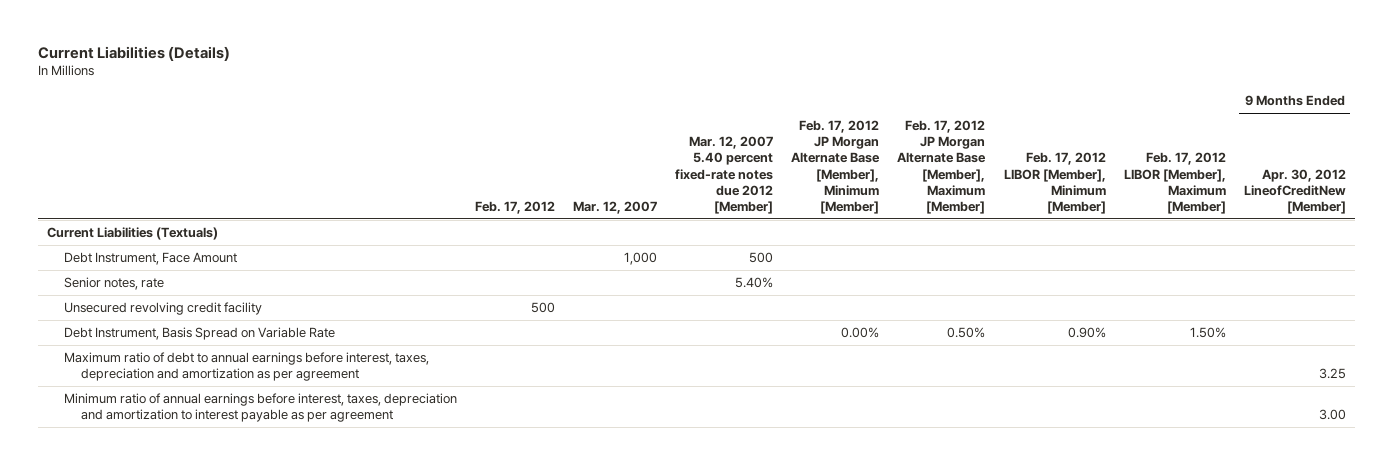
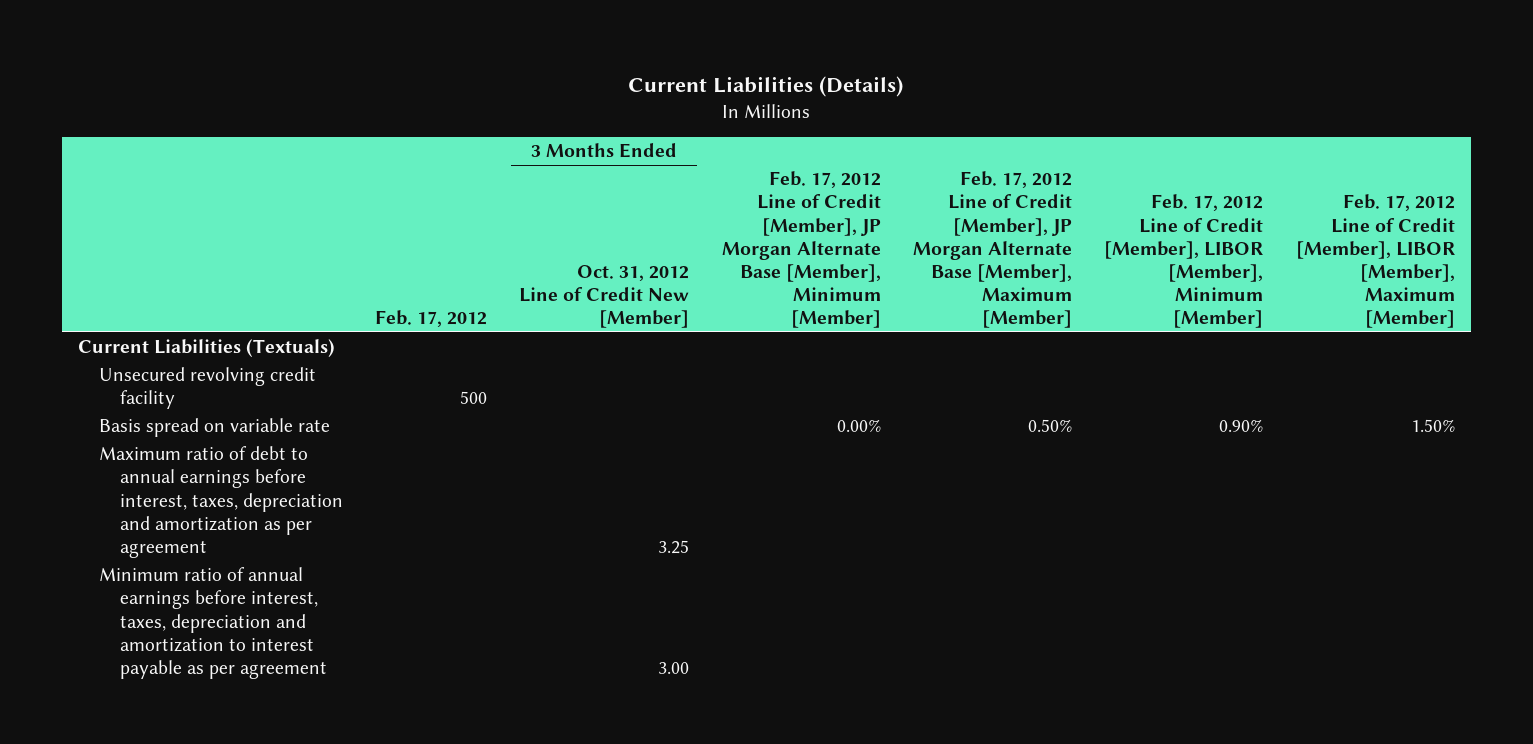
- | Feb. 17, 2012 | Mar. 12, 2007 | Mar. 12, 2007 5.40 percent fixed-rate notes due 2012 [Member] | Feb. 17, 2012 JP Morgan Alternate Base [Member], Minimum [Member] | Feb. 17, 2012 JP Morgan Alternate Base [Member], Maximum [Member] | Feb. 17, 2012 LIBOR [Member], Minimum [Member] | Feb. 17, 2012 LIBOR [Member], Maximum [Member] | 9 Months Ended Apr. 30, 2012 LineofCreditNew [Member]
+ | Feb. 17, 2012 | 3 Months Ended Oct. 31, 2012 Line of Credit New [Member] | Feb. 17, 2012 Line of Credit [Member], JP Morgan Alternate Base [Member], Minimum [Member] | Feb. 17, 2012 Line of Credit [Member], JP Morgan Alternate Base [Member], Maximum [Member] | Feb. 17, 2012 Line of Credit [Member], LIBOR [Member], Minimum [Member] | Feb. 17, 2012 Line of Credit [Member], LIBOR [Member], Maximum [Member]
- Debt Instrument, Face Amount | | 1,000 | 500 | | | | |
- Senior notes, rate | | | 5.40% | | | | |
- Debt Instrument, Basis Spread on Variable Rate | | | | 0.00% | 0.50% | 0.90% | 1.50% |
+ Basis spread on variable rate | | | 0.00% | 0.50% | 0.90% | 1.50%

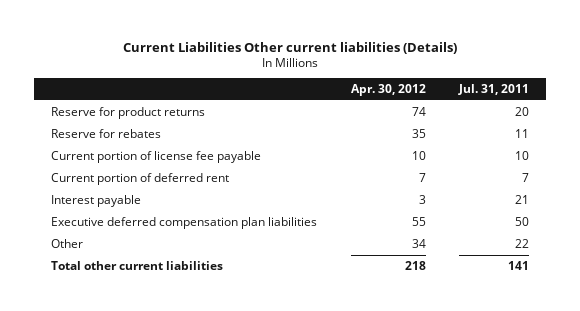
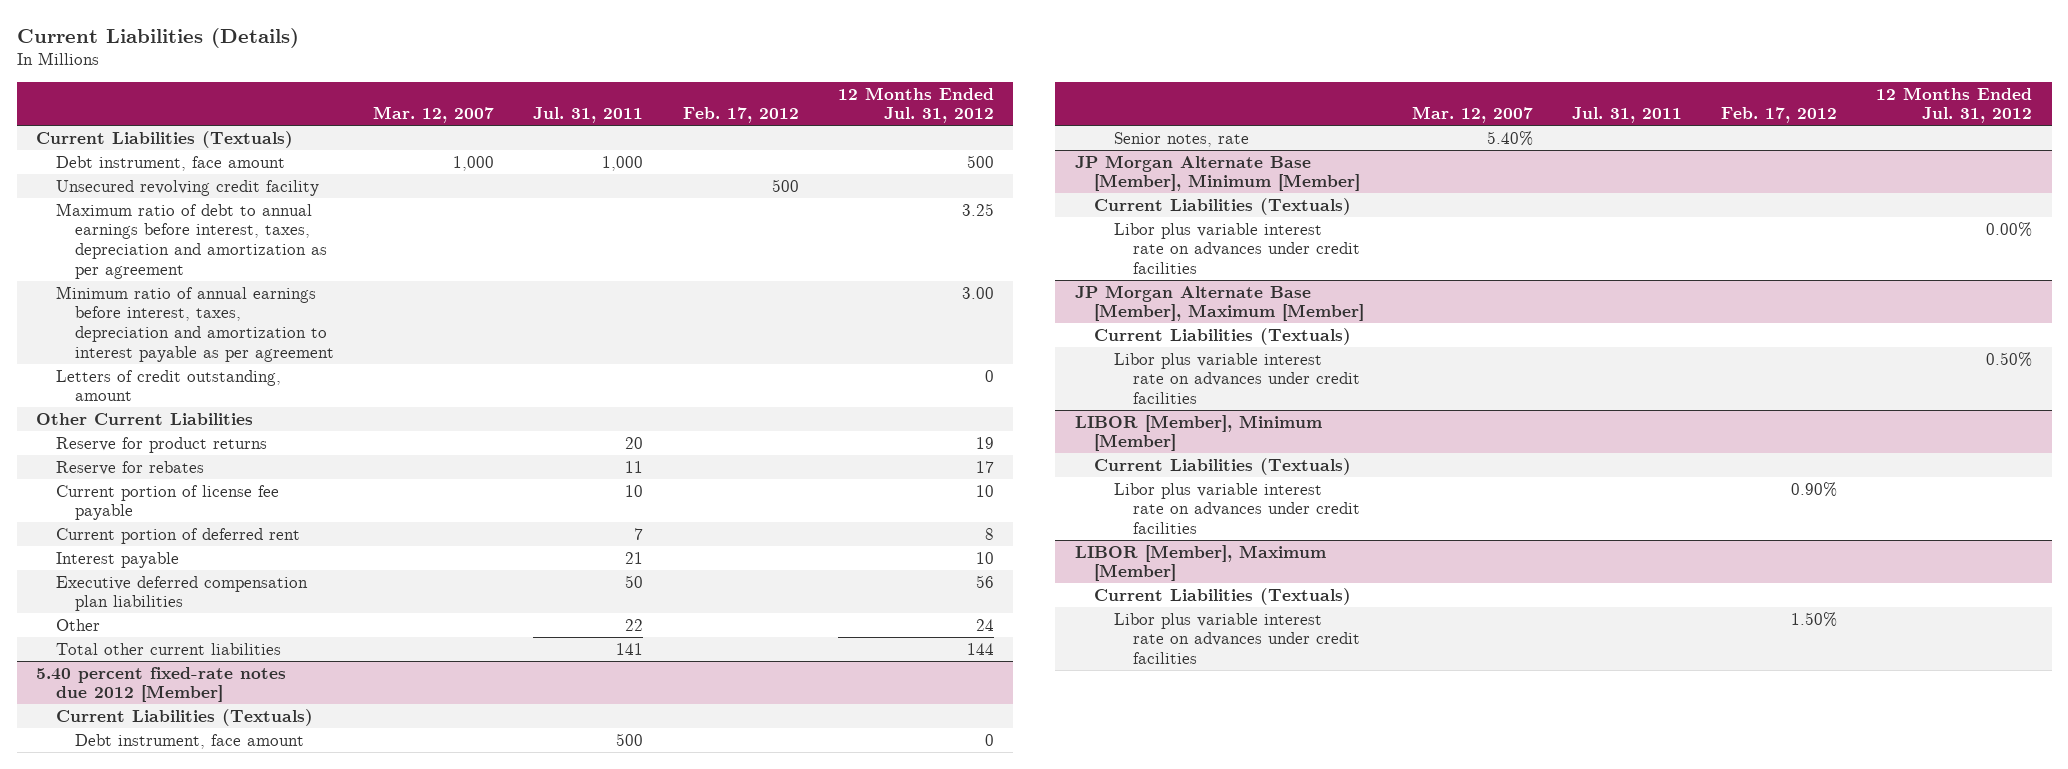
- Current Liabilities Other current liabilities (Details)
+ Current Liabilities (Details)
- | Apr. 30, 2012 | Jul. 31, 2011
+ | Mar. 12, 2007 | Jul. 31, 2011 | Feb. 17, 2012 | 12 Months Ended Jul. 31, 2012
+ Current Liabilities (Textuals)
+ Debt instrument, face amount | 1,000 | 1,000 | | 500
+ Unsecured revolving credit facility | | | 500 |
+ Maximum ratio of debt to annual earnings before interest, taxes, depreciation and amortization as per agreement | | | | 3.25
+ Minimum ratio of annual earnings before interest, taxes, depreciation and amortization to interest payable as per agreement | | | | 3.00
+ Letters of credit outstanding, amount | | | | 0
+ Other Current Liabilities
+ 5.40 percent fixed-rate notes due 2012 [Member]
+ Current Liabilities (Textuals)
+ Debt instrument, face amount | | 500 | | 0
+ Senior notes, rate | 5.40% | | |
+ JP Morgan Alternate Base [Member], Minimum [Member]
+ Current Liabilities (Textuals)
+ Libor plus variable interest rate on advances under credit facilities | | | | 0.00%
+ JP Morgan Alternate Base [Member], Maximum [Member]
+ Current Liabilities (Textuals)
+ Libor plus variable interest rate on advances under credit facilities | | | | 0.50%
+ LIBOR [Member], Minimum [Member]
+ Current Liabilities (Textuals)
+ Libor plus variable interest rate on advances under credit facilities | | | 0.90% |
+ LIBOR [Member], Maximum [Member]
+ Current Liabilities (Textuals)
+ Libor plus variable interest rate on advances under credit facilities | | | 1.50% |

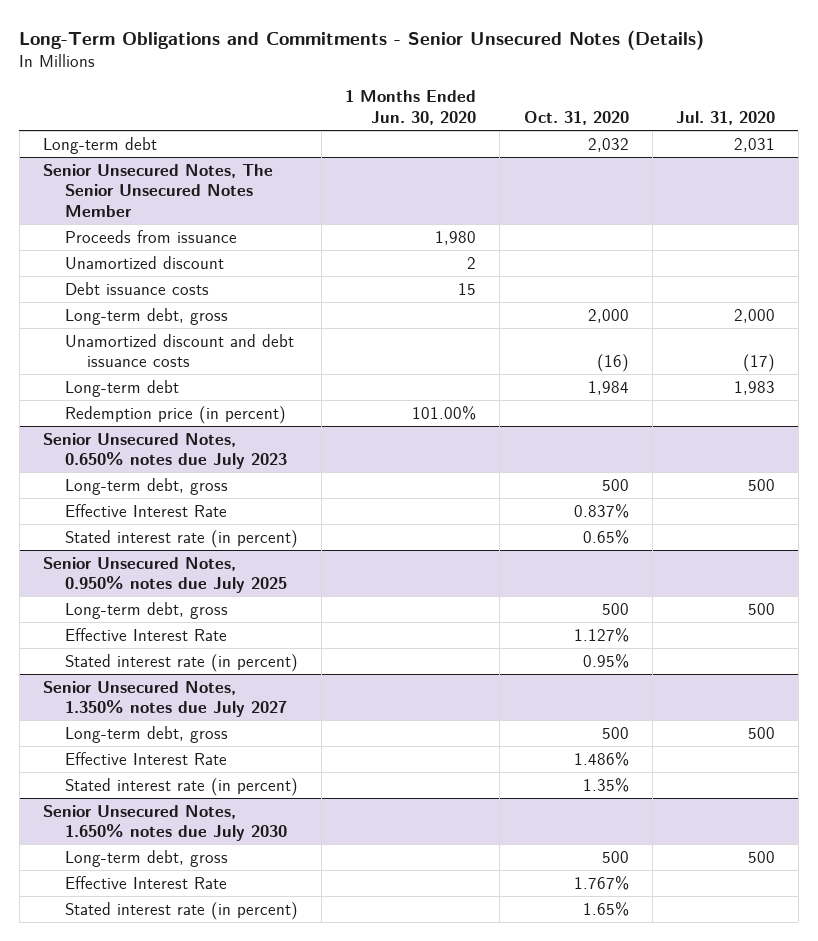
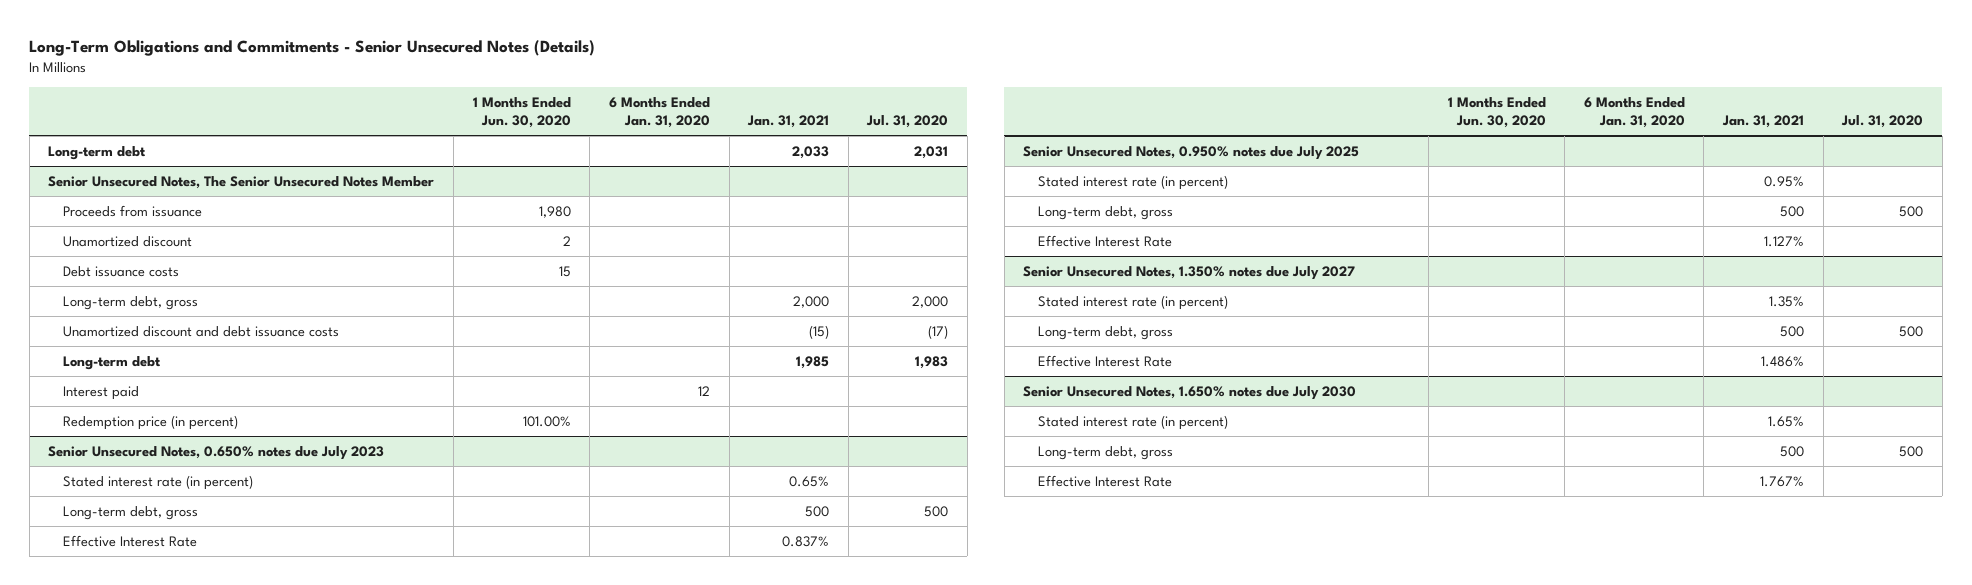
- | 1 Months Ended Jun. 30, 2020 | Oct. 31, 2020 | Jul. 31, 2020
+ | 1 Months Ended Jun. 30, 2020 | 6 Months Ended Jan. 31, 2020 | Jan. 31, 2021 | Jul. 31, 2020
@ Senior Unsecured Notes, The Senior Unsecured Notes Member
+ Interest paid | | 12 | |
@ Senior Unsecured Notes, 0.650% notes due July 2023
moved up: Stated interest rate (in percent) | | | 0.65% |
@ Senior Unsecured Notes, 0.950% notes due July 2025
moved up: Stated interest rate (in percent) | | | 0.95% |
@ Senior Unsecured Notes, 1.350% notes due July 2027
moved up: Stated interest rate (in percent) | | | 1.35% |
@ Senior Unsecured Notes, 1.650% notes due July 2030
moved up: Stated interest rate (in percent) | | | 1.65% |

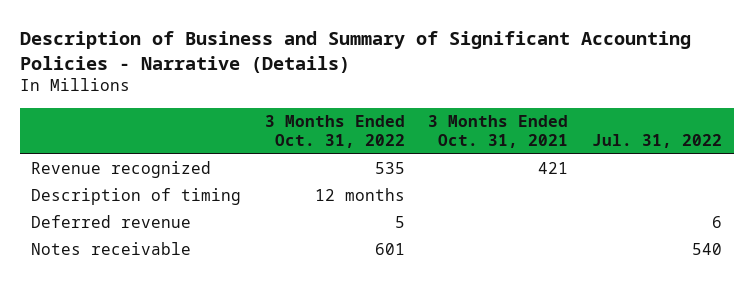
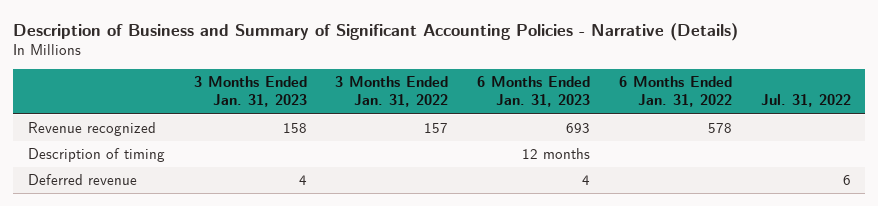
- | 3 Months Ended Oct. 31, 2022 | 3 Months Ended Oct. 31, 2021 | Jul. 31, 2022
+ | 3 Months Ended Jan. 31, 2023 | 3 Months Ended Jan. 31, 2022 | 6 Months Ended Jan. 31, 2023 | 6 Months Ended Jan. 31, 2022 | Jul. 31, 2022
- Notes receivable | 601 | | 540

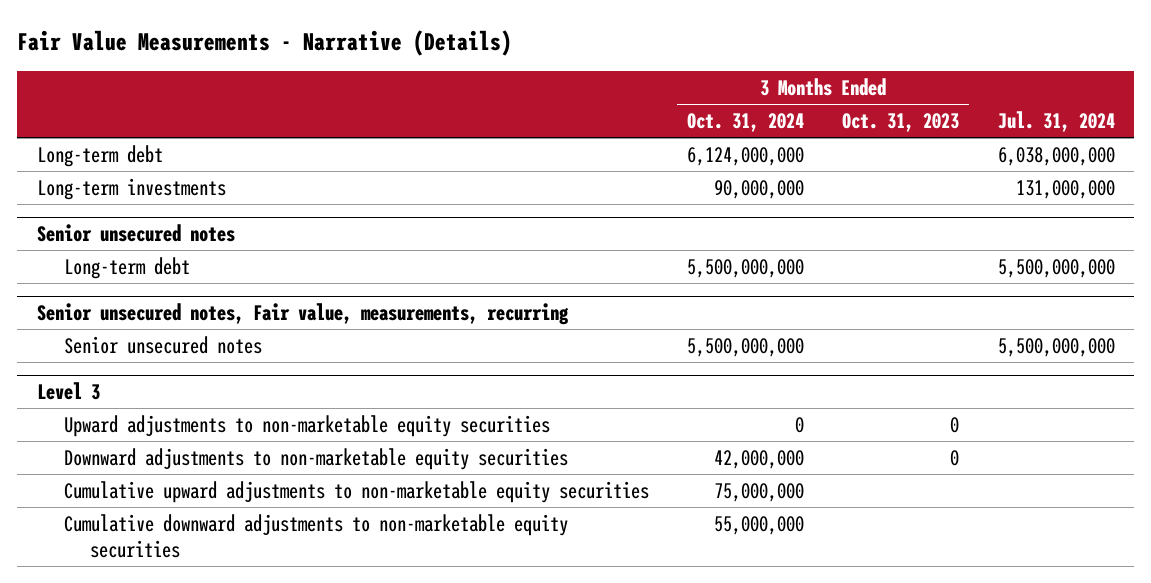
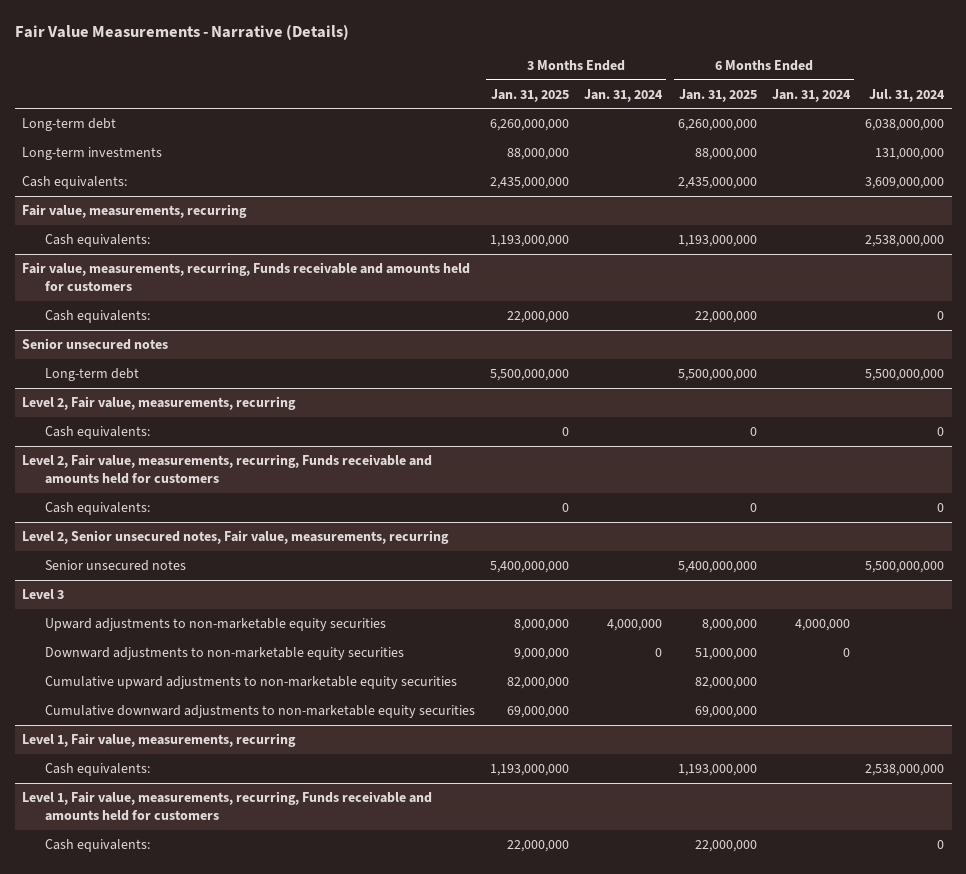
- | 3 Months Ended Oct. 31, 2024 | 3 Months Ended Oct. 31, 2023 | Jul. 31, 2024
+ | 3 Months Ended Jan. 31, 2025 | 3 Months Ended Jan. 31, 2024 | 6 Months Ended Jan. 31, 2025 | 6 Months Ended Jan. 31, 2024 | Jul. 31, 2024
+ Cash equivalents: | 2,435,000,000 | | 2,435,000,000 | | 3,609,000,000
+ Fair value, measurements, recurring
+ Cash equivalents: | 1,193,000,000 | | 1,193,000,000 | | 2,538,000,000
+ Fair value, measurements, recurring, Funds receivable and amounts held for customers
+ Cash equivalents: | 22,000,000 | | 22,000,000 | | 0
- Senior unsecured notes, Fair value, measurements, recurring
+ Level 2, Fair value, measurements, recurring
+ Cash equivalents: | 0 | | 0 | | 0
+ Level 2, Fair value, measurements, recurring, Funds receivable and amounts held for customers
+ Cash equivalents: | 0 | | 0 | | 0
+ Level 2, Senior unsecured notes, Fair value, measurements, recurring
+ Level 1, Fair value, measurements, recurring
+ Cash equivalents: | 1,193,000,000 | | 1,193,000,000 | | 2,538,000,000
+ Level 1, Fair value, measurements, recurring, Funds receivable and amounts held for customers
+ Cash equivalents: | 22,000,000 | | 22,000,000 | | 0

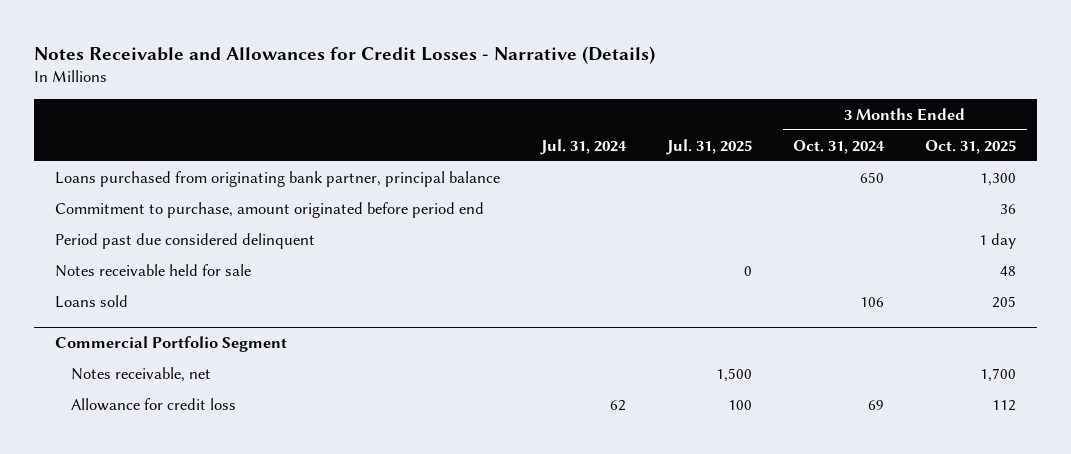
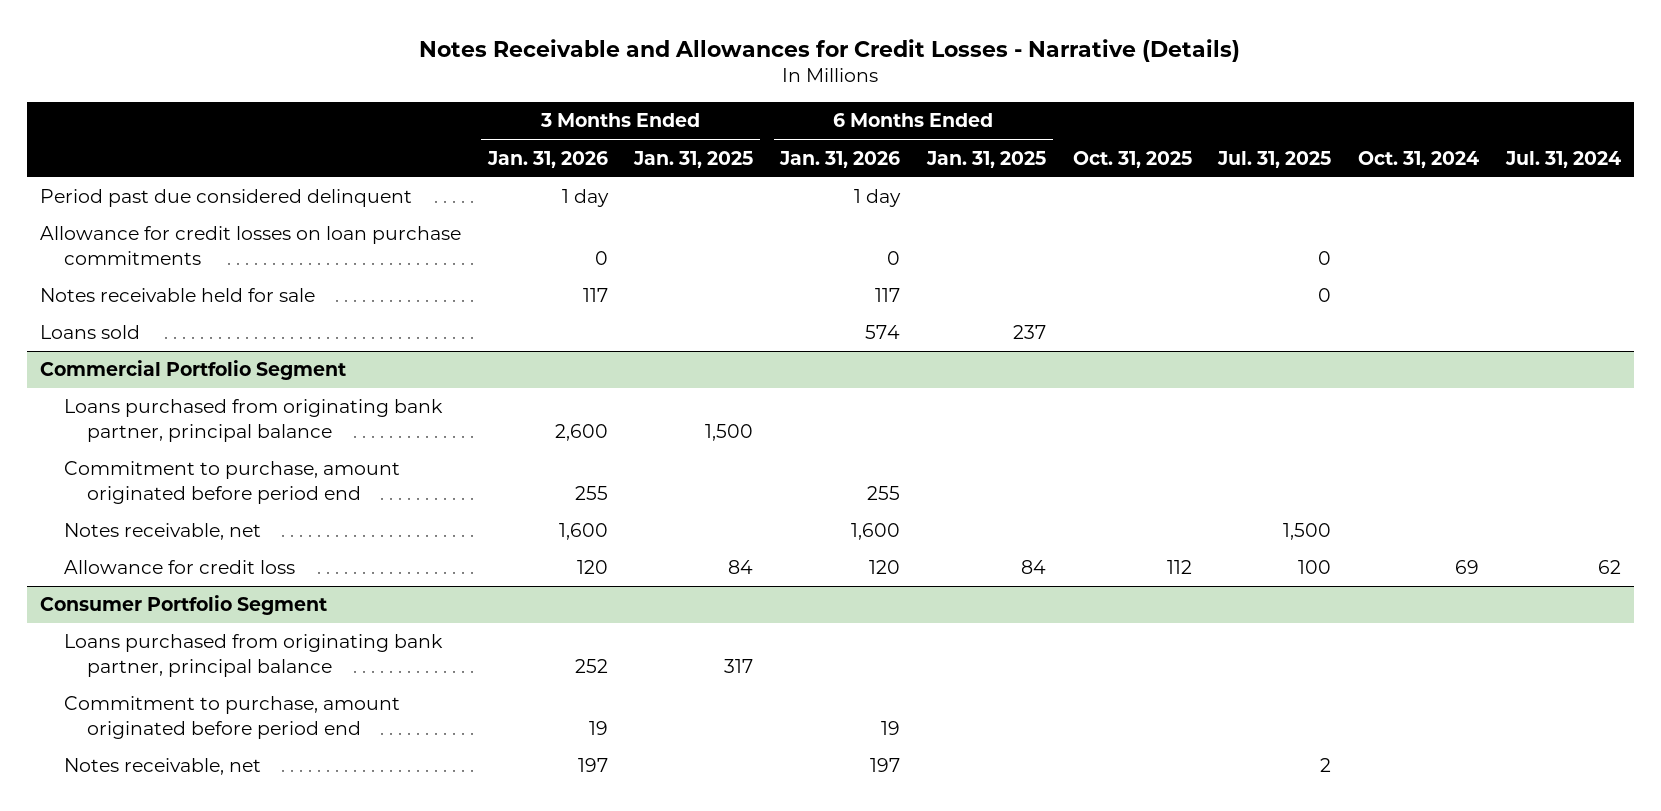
- | Jul. 31, 2024 | Jul. 31, 2025 | 3 Months Ended Oct. 31, 2024 | 3 Months Ended Oct. 31, 2025
+ | 3 Months Ended Jan. 31, 2026 | 3 Months Ended Jan. 31, 2025 | 6 Months Ended Jan. 31, 2026 | 6 Months Ended Jan. 31, 2025 | Oct. 31, 2025 | Jul. 31, 2025 | Oct. 31, 2024 | Jul. 31, 2024
- Loans purchased from originating bank partner, principal balance | | | 650 | 1,300
- Commitment to purchase, amount originated before period end | | | | 36
+ Allowance for credit losses on loan purchase commitments | 0 | | 0 | | | 0 | |
@ Commercial Portfolio Segment
+ Loans purchased from originating bank partner, principal balance | 2,600 | 1,500 | | | | | |
+ Commitment to purchase, amount originated before period end | 255 | | 255 | | | | |
+ Consumer Portfolio Segment
+ Loans purchased from originating bank partner, principal balance | 252 | 317 | | | | | |
+ Commitment to purchase, amount originated before period end | 19 | | 19 | | | | |
+ Notes receivable, net | 197 | | 197 | | | 2 | |

